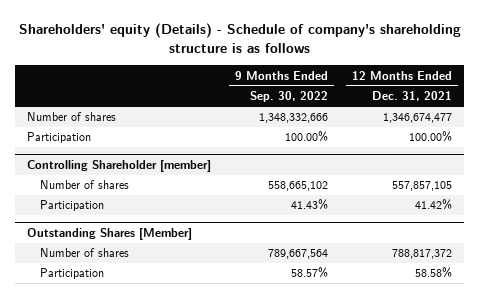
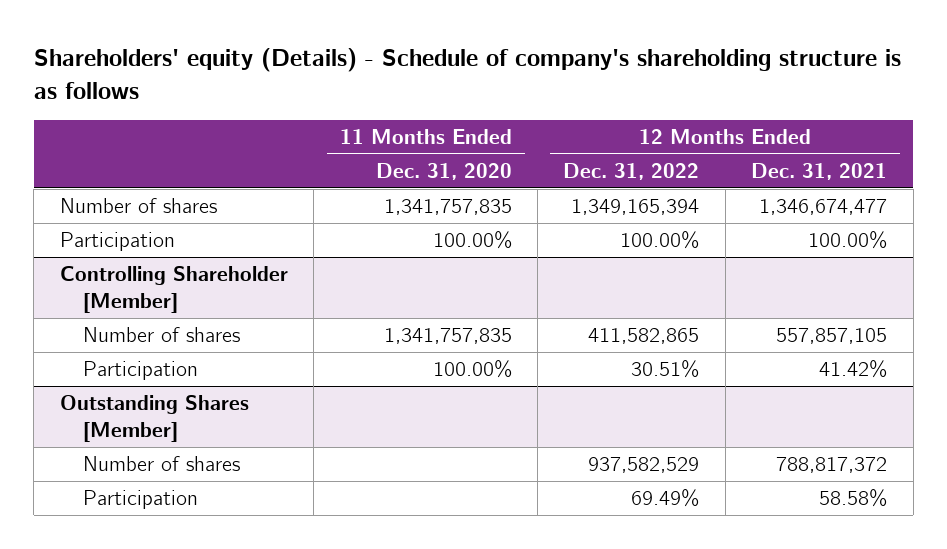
- | 9 Months Ended Sep. 30, 2022 | 12 Months Ended Dec. 31, 2021
+ | 11 Months Ended Dec. 31, 2020 | 12 Months Ended Dec. 31, 2022 | 12 Months Ended Dec. 31, 2021
- Controlling Shareholder [member]
+ Controlling Shareholder [Member]

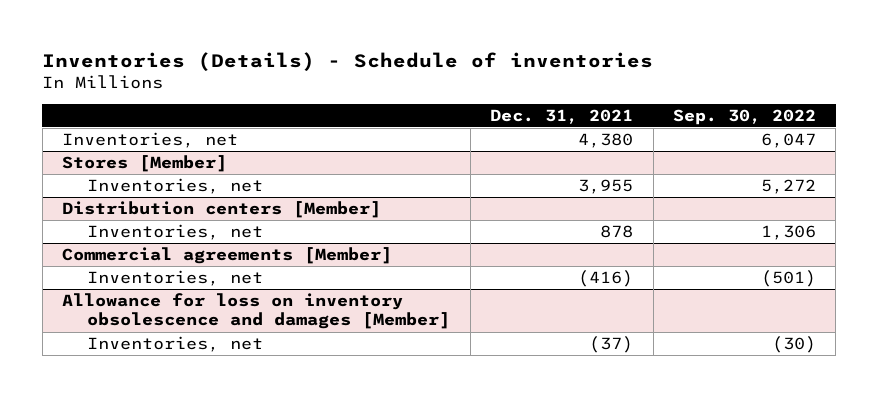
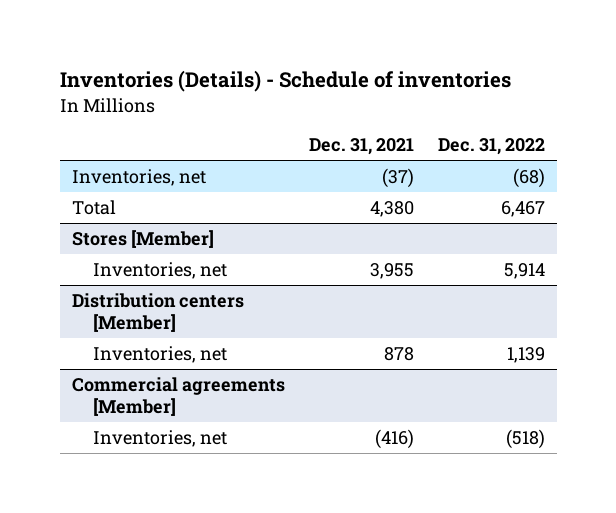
- | Dec. 31, 2021 | Sep. 30, 2022
+ | Dec. 31, 2021 | Dec. 31, 2022
- Inventories, net | 4,380 | 6,047
+ Inventories, net | (37) | (68)
+ Total | 4,380 | 6,467
- Allowance for loss on inventory obsolescence and damages [Member]
- Inventories, net | (37) | (30)

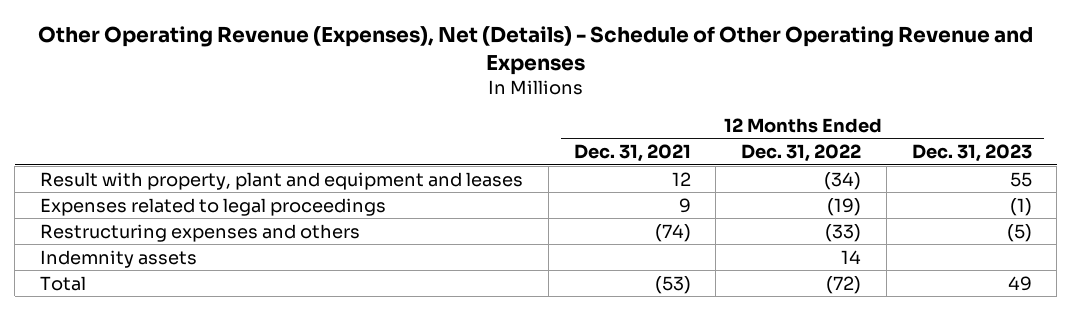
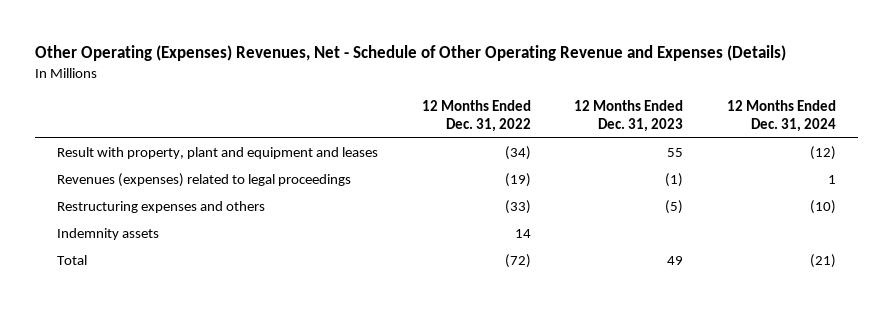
- Other Operating Revenue (Expenses), Net (Details) - Schedule of Other Operating Revenue and Expenses
+ Other Operating (Expenses) Revenues, Net - Schedule of Other Operating Revenue and Expenses (Details)
- | 12 Months Ended Dec. 31, 2021 | 12 Months Ended Dec. 31, 2022 | 12 Months Ended Dec. 31, 2023
+ | 12 Months Ended Dec. 31, 2022 | 12 Months Ended Dec. 31, 2023 | 12 Months Ended Dec. 31, 2024
- Expenses related to legal proceedings | 9 | (19) | (1)
+ Revenues (expenses) related to legal proceedings | (19) | (1) | 1

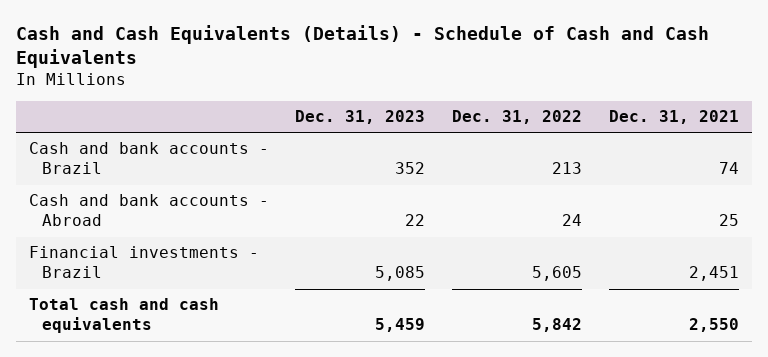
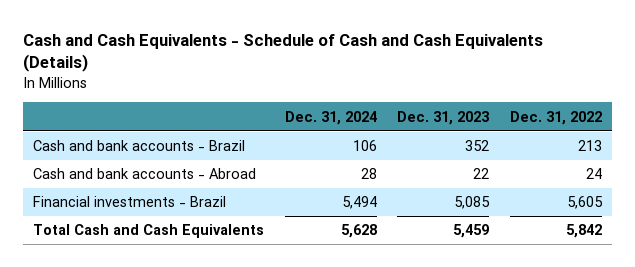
- Cash and Cash Equivalents (Details) - Schedule of Cash and Cash Equivalents
+ Cash and Cash Equivalents - Schedule of Cash and Cash Equivalents (Details)
- | Dec. 31, 2023 | Dec. 31, 2022 | Dec. 31, 2021
+ | Dec. 31, 2024 | Dec. 31, 2023 | Dec. 31, 2022
- Total cash and cash equivalents | 5,459 | 5,842 | 2,550
+ Total Cash and Cash Equivalents | 5,628 | 5,459 | 5,842

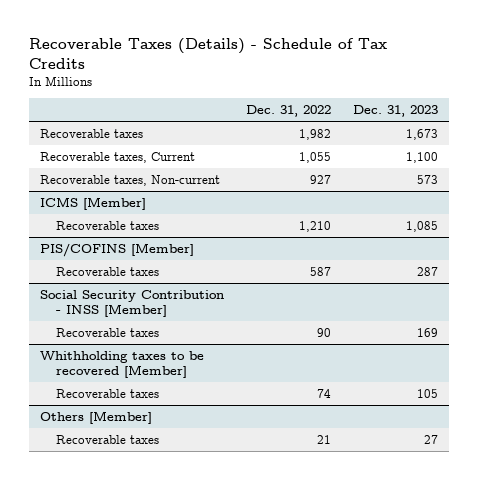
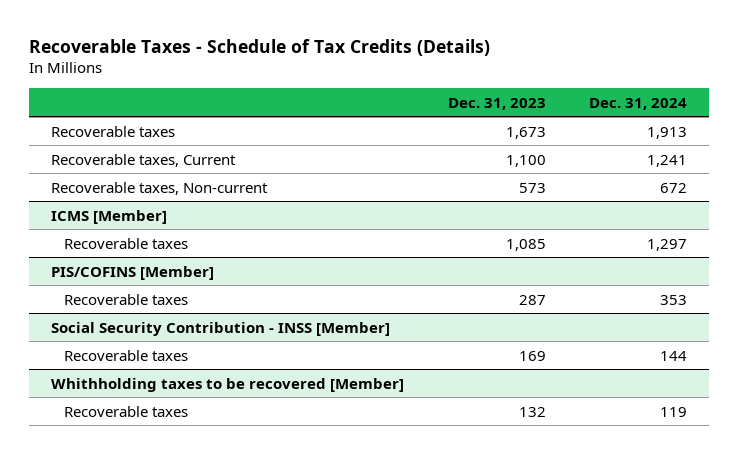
- Recoverable Taxes (Details) - Schedule of Tax Credits
+ Recoverable Taxes - Schedule of Tax Credits (Details)
- | Dec. 31, 2022 | Dec. 31, 2023
+ | Dec. 31, 2023 | Dec. 31, 2024
@ Whithholding taxes to be recovered [Member]
- Recoverable taxes | 74 | 105
- Others [Member]
- Recoverable taxes | 21 | 27
@ Whithholding taxes to be recovered [Member]
+ Recoverable taxes | 132 | 119

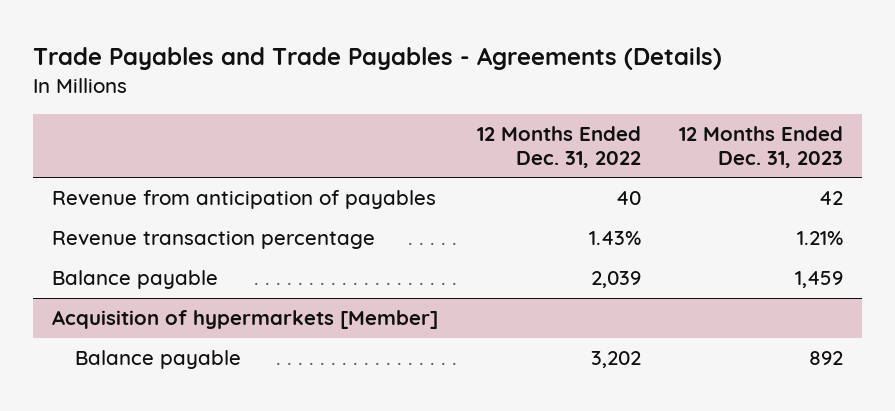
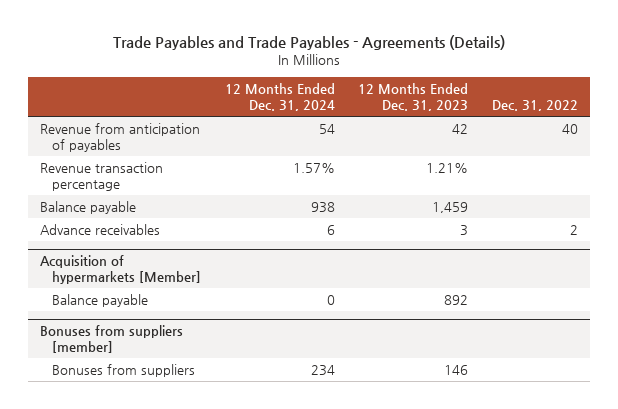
- | 12 Months Ended Dec. 31, 2022 | 12 Months Ended Dec. 31, 2023
+ | 12 Months Ended Dec. 31, 2024 | 12 Months Ended Dec. 31, 2023 | Dec. 31, 2022
+ Advance receivables | 6 | 3 | 2
+ Bonuses from suppliers [member]
+ Bonuses from suppliers | 234 | 146 |

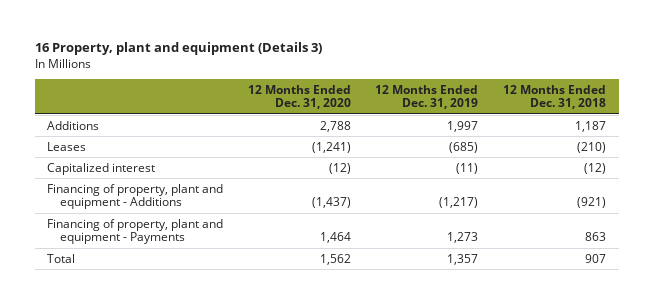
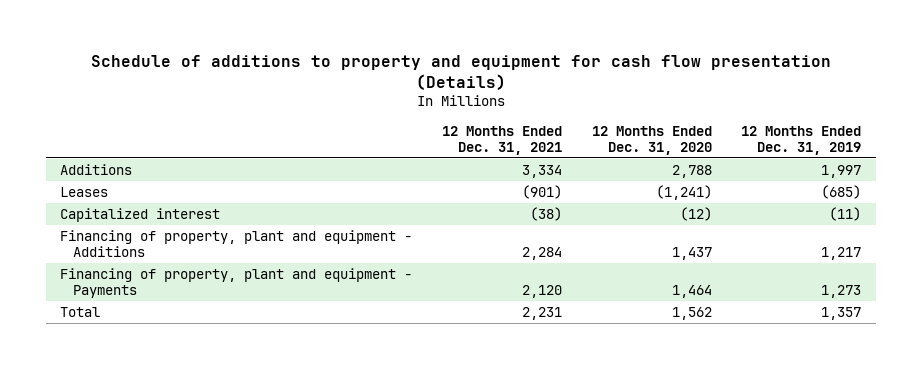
- 16 Property, plant and equipment (Details 3)
+ Schedule of additions to property and equipment for cash flow presentation (Details)
- | 12 Months Ended Dec. 31, 2020 | 12 Months Ended Dec. 31, 2019 | 12 Months Ended Dec. 31, 2018
+ | 12 Months Ended Dec. 31, 2021 | 12 Months Ended Dec. 31, 2020 | 12 Months Ended Dec. 31, 2019
- Financing of property, plant and equipment - Additions | (1,437) | (1,217) | (921)
+ Financing of property, plant and equipment - Additions | 2,284 | 1,437 | 1,217

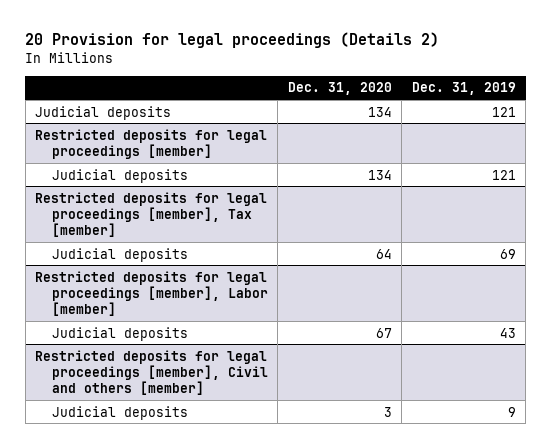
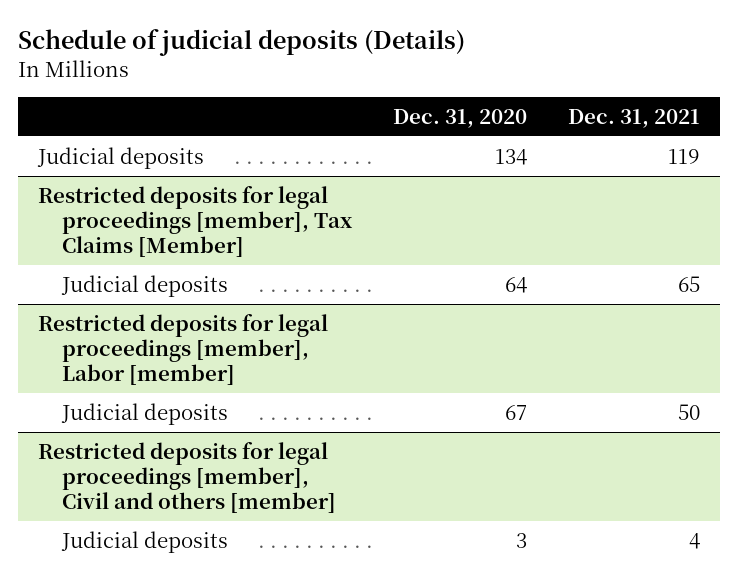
- 20 Provision for legal proceedings (Details 2)
+ Schedule of judicial deposits (Details)
- | Dec. 31, 2020 | Dec. 31, 2019
+ | Dec. 31, 2020 | Dec. 31, 2021
- Restricted deposits for legal proceedings [member]
- Judicial deposits | 134 | 121
- Restricted deposits for legal proceedings [member], Tax [member]
+ Restricted deposits for legal proceedings [member], Tax Claims [Member]

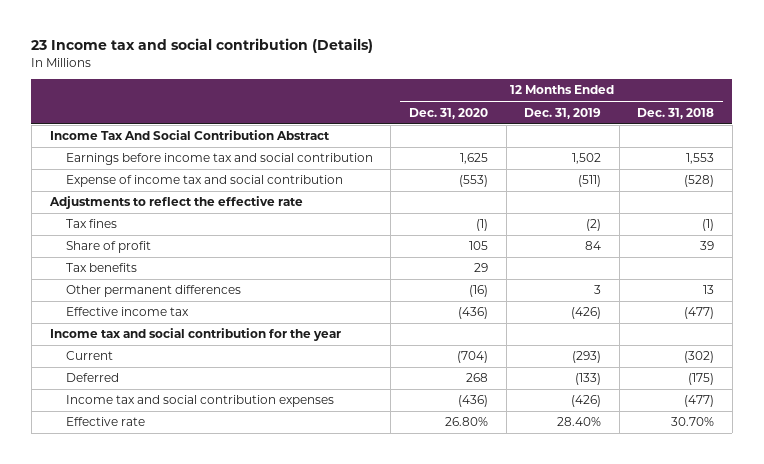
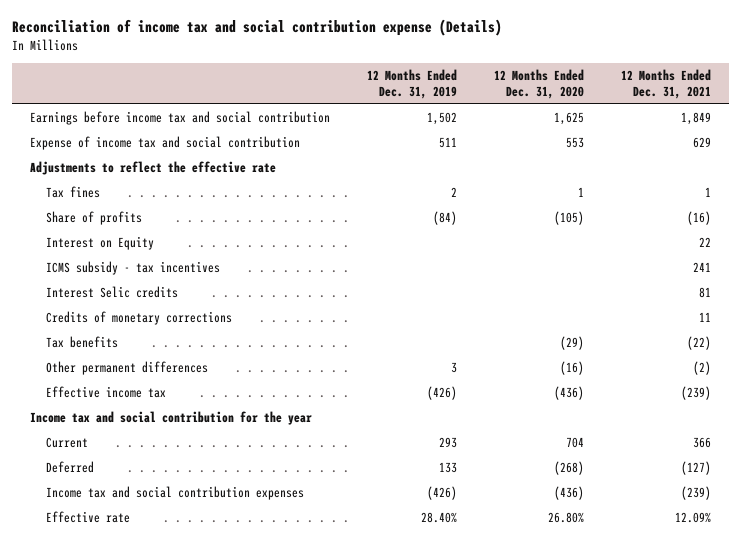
- 23 Income tax and social contribution (Details)
+ Reconciliation of income tax and social contribution expense (Details)
- | 12 Months Ended Dec. 31, 2020 | 12 Months Ended Dec. 31, 2019 | 12 Months Ended Dec. 31, 2018
+ | 12 Months Ended Dec. 31, 2019 | 12 Months Ended Dec. 31, 2020 | 12 Months Ended Dec. 31, 2021
- Income Tax And Social Contribution Abstract
- Expense of income tax and social contribution | (553) | (511) | (528)
+ Expense of income tax and social contribution | 511 | 553 | 629
- Tax fines | (1) | (2) | (1)
- Share of profit | 105 | 84 | 39
- Tax benefits | 29 | |
+ Tax fines | 2 | 1 | 1
+ Share of profits | (84) | (105) | (16)
+ Interest on Equity | | | 22
+ ICMS subsidy - tax incentives | | | 241
+ Interest Selic credits | | | 81
+ Credits of monetary corrections | | | 11
+ Tax benefits | | (29) | (22)
- Current | (704) | (293) | (302)
- Deferred | 268 | (133) | (175)
+ Current | 293 | 704 | 366
+ Deferred | 133 | (268) | (127)

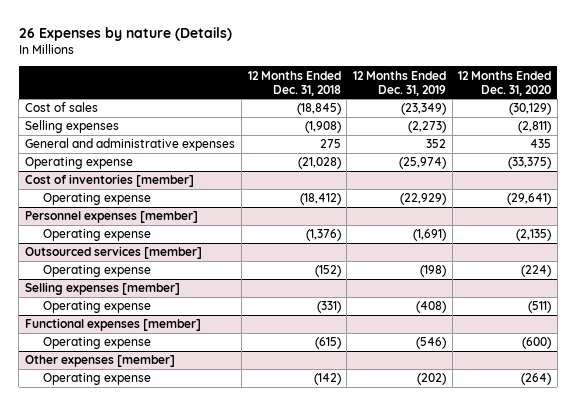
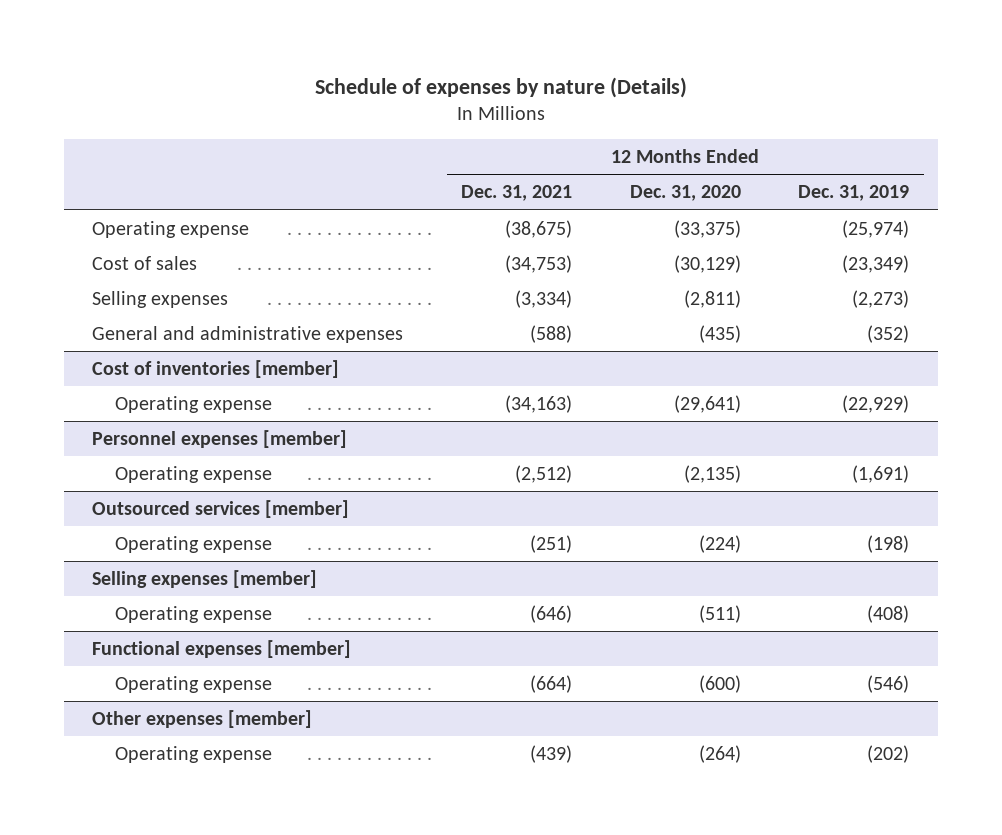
- 26 Expenses by nature (Details)
+ Schedule of expenses by nature (Details)
- | 12 Months Ended Dec. 31, 2018 | 12 Months Ended Dec. 31, 2019 | 12 Months Ended Dec. 31, 2020
+ | 12 Months Ended Dec. 31, 2021 | 12 Months Ended Dec. 31, 2020 | 12 Months Ended Dec. 31, 2019
moved up: Operating expense | (38,675) | (33,375) | (25,974)
- General and administrative expenses | 275 | 352 | 435
+ General and administrative expenses | (588) | (435) | (352)

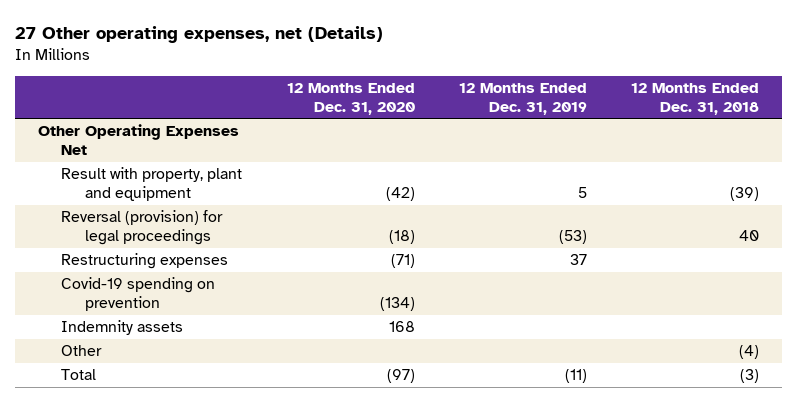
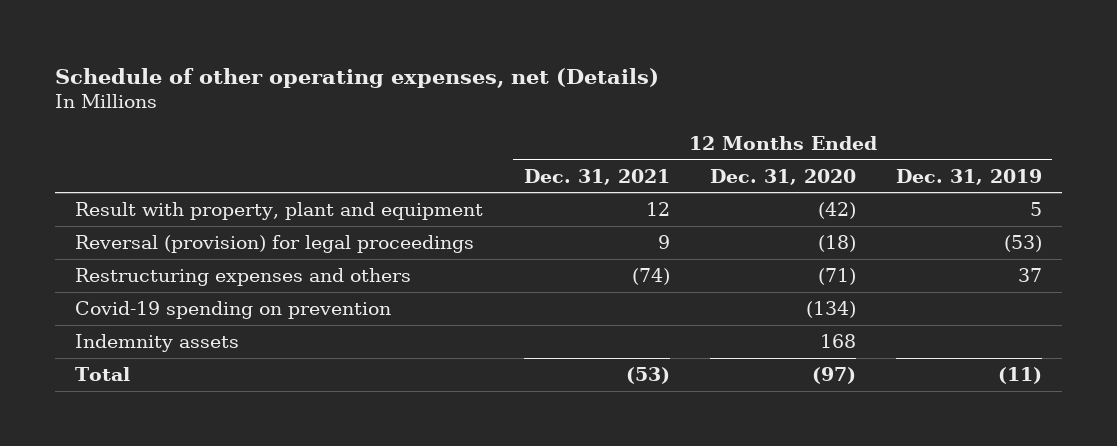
- 27 Other operating expenses, net (Details)
+ Schedule of other operating expenses, net (Details)
- | 12 Months Ended Dec. 31, 2020 | 12 Months Ended Dec. 31, 2019 | 12 Months Ended Dec. 31, 2018
+ | 12 Months Ended Dec. 31, 2021 | 12 Months Ended Dec. 31, 2020 | 12 Months Ended Dec. 31, 2019
- Other Operating Expenses Net
- Restructuring expenses | (71) | 37 |
+ Restructuring expenses and others | (74) | (71) | 37
- Other | | | (4)

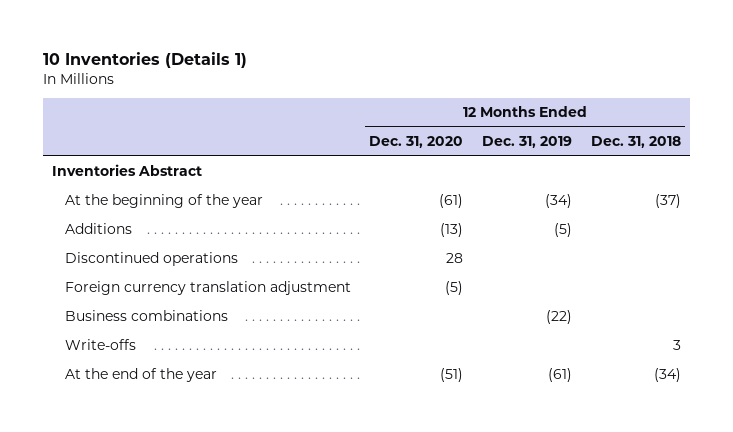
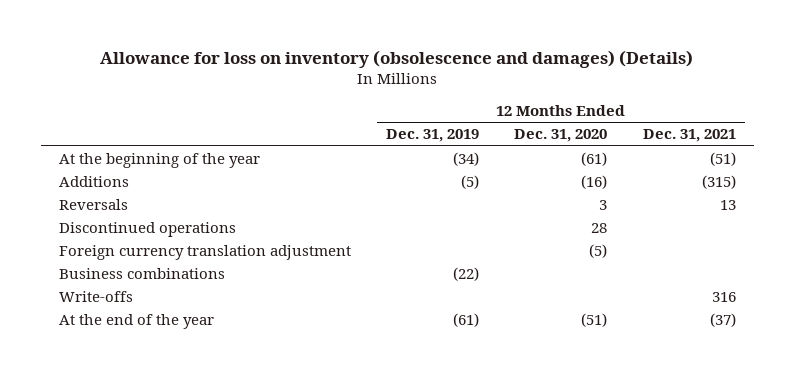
- 10 Inventories (Details 1)
+ Allowance for loss on inventory (obsolescence and damages) (Details)
- | 12 Months Ended Dec. 31, 2020 | 12 Months Ended Dec. 31, 2019 | 12 Months Ended Dec. 31, 2018
+ | 12 Months Ended Dec. 31, 2019 | 12 Months Ended Dec. 31, 2020 | 12 Months Ended Dec. 31, 2021
- Inventories Abstract
- Additions | (13) | (5) |
+ Additions | (5) | (16) | (315)
+ Reversals | | 3 | 13

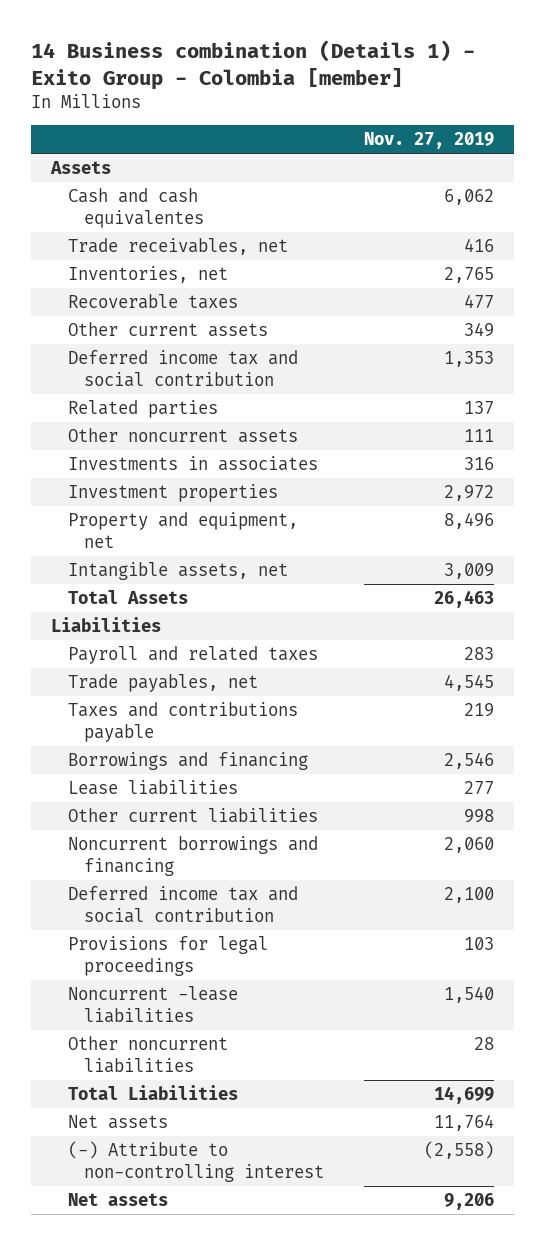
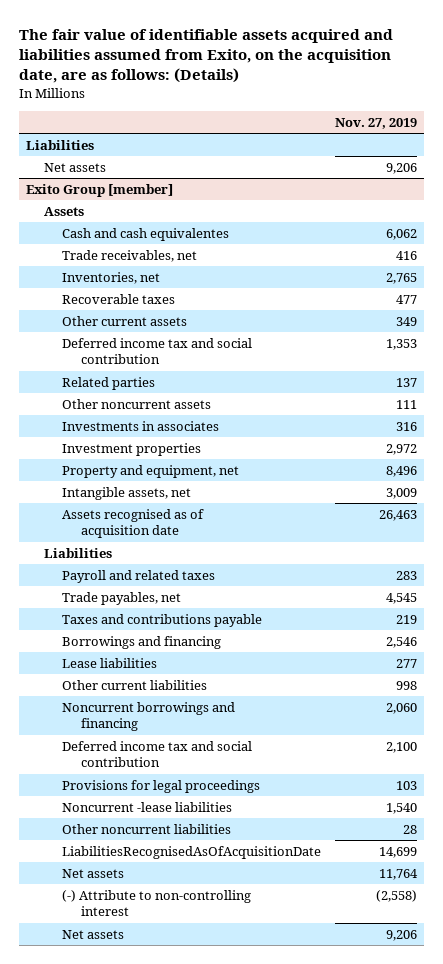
- 14 Business combination (Details 1) - Exito Group - Colombia [member]
+ The fair value of identifiable assets acquired and liabilities assumed from Exito, on the acquisition date, are as follows: (Details)
+ Liabilities
+ Net assets | 9,206
+ Exito Group [member]
- Total Assets | 26,463
+ Assets recognised as of acquisition date | 26,463
- Total Liabilities | 14,699
+ LiabilitiesRecognisedAsOfAcquisitionDate | 14,699

